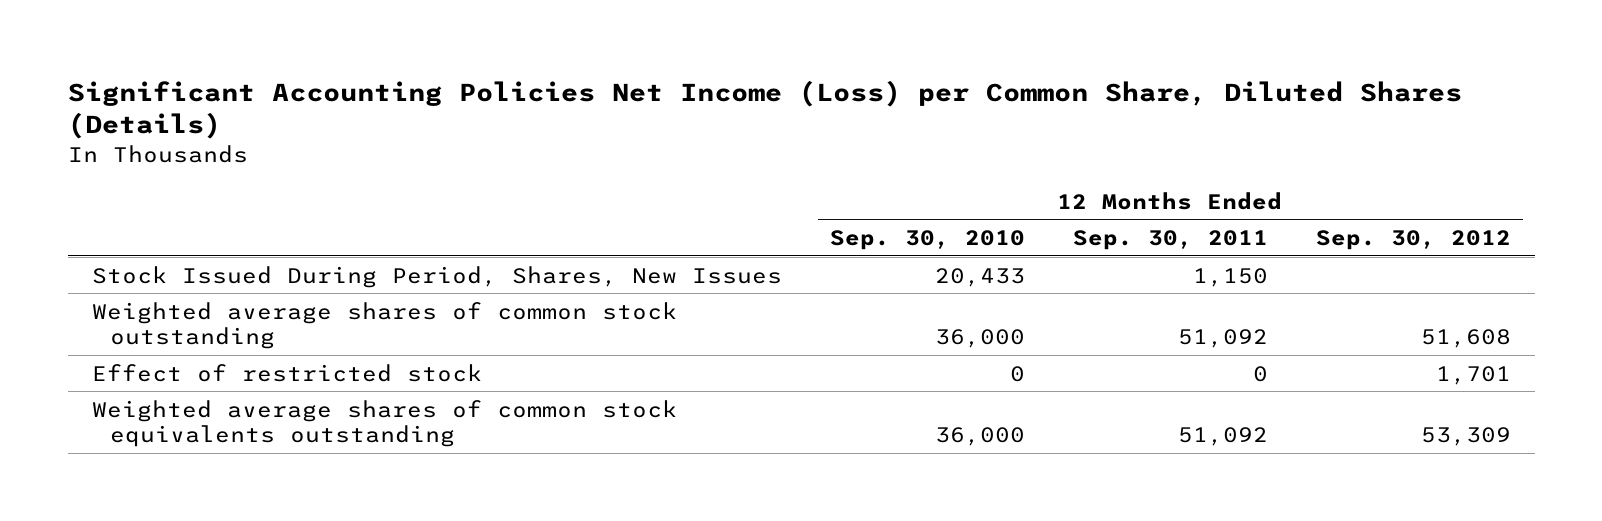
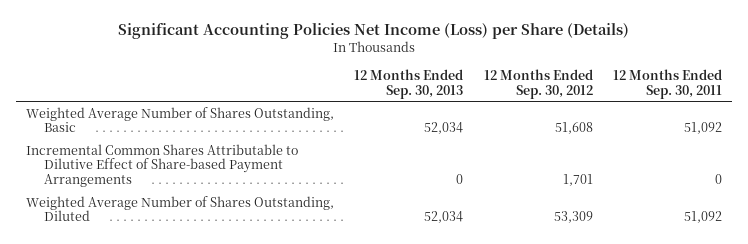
- Significant Accounting Policies Net Income (Loss) per Common Share, Diluted Shares (Details)
+ Significant Accounting Policies Net Income (Loss) per Share (Details)
- | 12 Months Ended Sep. 30, 2010 | 12 Months Ended Sep. 30, 2011 | 12 Months Ended Sep. 30, 2012
+ | 12 Months Ended Sep. 30, 2013 | 12 Months Ended Sep. 30, 2012 | 12 Months Ended Sep. 30, 2011
- Stock Issued During Period, Shares, New Issues | 20,433 | 1,150 |
- Weighted average shares of common stock outstanding | 36,000 | 51,092 | 51,608
- Effect of restricted stock | 0 | 0 | 1,701
- Weighted average shares of common stock equivalents outstanding | 36,000 | 51,092 | 53,309
+ Weighted Average Number of Shares Outstanding, Basic | 52,034 | 51,608 | 51,092
+ Incremental Common Shares Attributable to Dilutive Effect of Share-based Payment Arrangements | 0 | 1,701 | 0
+ Weighted Average Number of Shares Outstanding, Diluted | 52,034 | 53,309 | 51,092

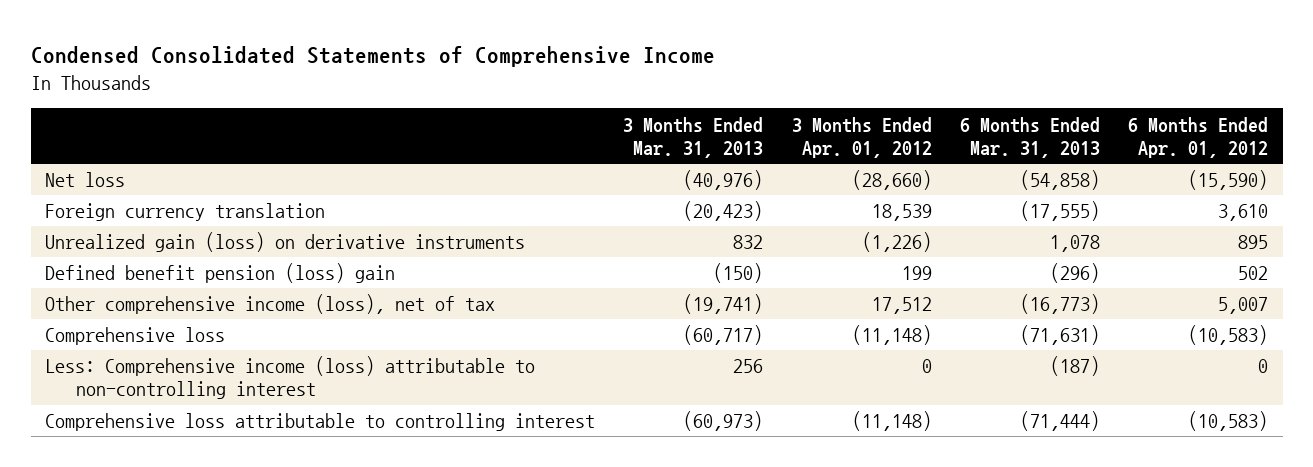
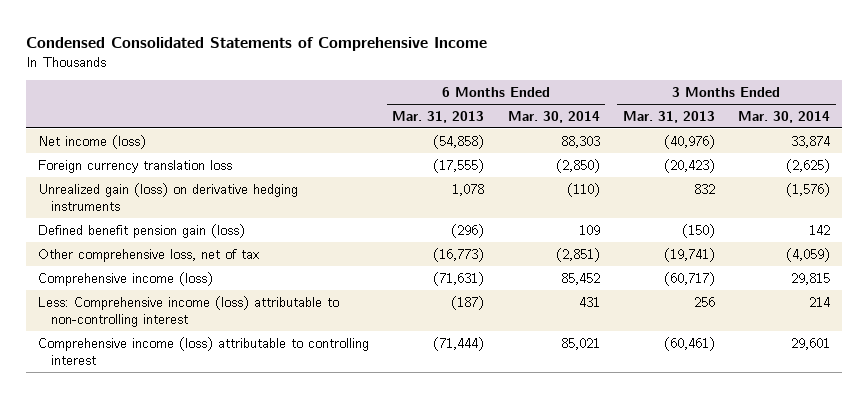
- | 3 Months Ended Mar. 31, 2013 | 3 Months Ended Apr. 01, 2012 | 6 Months Ended Mar. 31, 2013 | 6 Months Ended Apr. 01, 2012
+ | 6 Months Ended Mar. 31, 2013 | 6 Months Ended Mar. 30, 2014 | 3 Months Ended Mar. 31, 2013 | 3 Months Ended Mar. 30, 2014
- Net loss | (40,976) | (28,660) | (54,858) | (15,590)
- Foreign currency translation | (20,423) | 18,539 | (17,555) | 3,610
- Unrealized gain (loss) on derivative instruments | 832 | (1,226) | 1,078 | 895
- Defined benefit pension (loss) gain | (150) | 199 | (296) | 502
- Other comprehensive income (loss), net of tax | (19,741) | 17,512 | (16,773) | 5,007
- Comprehensive loss | (60,717) | (11,148) | (71,631) | (10,583)
+ Net income (loss) | (54,858) | 88,303 | (40,976) | 33,874
+ Foreign currency translation loss | (17,555) | (2,850) | (20,423) | (2,625)
+ Unrealized gain (loss) on derivative hedging instruments | 1,078 | (110) | 832 | (1,576)
+ Defined benefit pension gain (loss) | (296) | 109 | (150) | 142
+ Other comprehensive loss, net of tax | (16,773) | (2,851) | (19,741) | (4,059)
+ Comprehensive income (loss) | (71,631) | 85,452 | (60,717) | 29,815
- Comprehensive loss attributable to controlling interest | (60,973) | (11,148) | (71,444) | (10,583)
+ Comprehensive income (loss) attributable to controlling interest | (71,444) | 85,021 | (60,461) | 29,601

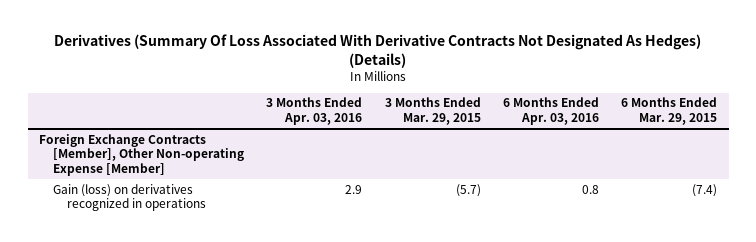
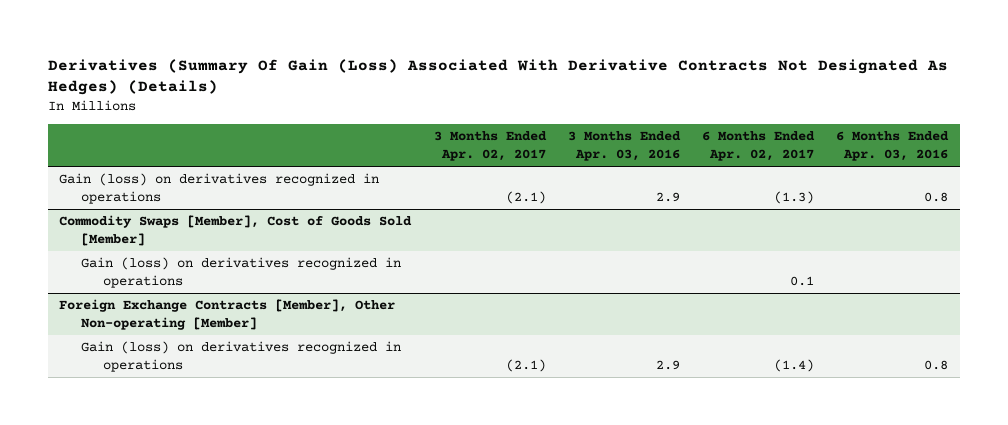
- Derivatives (Summary Of Loss Associated With Derivative Contracts Not Designated As Hedges) (Details)
+ Derivatives (Summary Of Gain (Loss) Associated With Derivative Contracts Not Designated As Hedges) (Details)
- | 3 Months Ended Apr. 03, 2016 | 3 Months Ended Mar. 29, 2015 | 6 Months Ended Apr. 03, 2016 | 6 Months Ended Mar. 29, 2015
+ | 3 Months Ended Apr. 02, 2017 | 3 Months Ended Apr. 03, 2016 | 6 Months Ended Apr. 02, 2017 | 6 Months Ended Apr. 03, 2016
- Foreign Exchange Contracts [Member], Other Non-operating Expense [Member]
+ Commodity Swaps [Member], Cost of Goods Sold [Member]
+ Gain (loss) on derivatives recognized in operations | | | 0.1 |
+ Foreign Exchange Contracts [Member], Other Non-operating [Member]
+ Gain (loss) on derivatives recognized in operations | (2.1) | 2.9 | (1.4) | 0.8

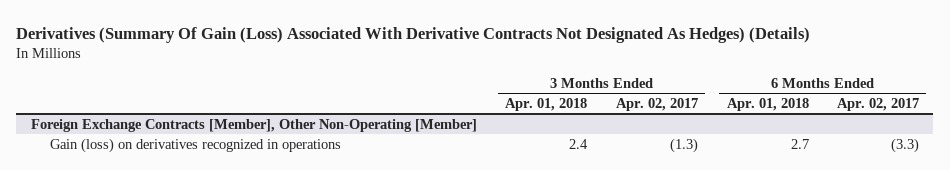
- | 3 Months Ended Apr. 02, 2017 | 3 Months Ended Apr. 03, 2016 | 6 Months Ended Apr. 02, 2017 | 6 Months Ended Apr. 03, 2016
+ | 3 Months Ended Apr. 01, 2018 | 3 Months Ended Apr. 02, 2017 | 6 Months Ended Apr. 01, 2018 | 6 Months Ended Apr. 02, 2017
- Gain (loss) on derivatives recognized in operations | (2.1) | 2.9 | (1.3) | 0.8
- Commodity Swaps [Member], Cost of Goods Sold [Member]
- Gain (loss) on derivatives recognized in operations | | | 0.1 |
- Foreign Exchange Contracts [Member], Other Non-operating [Member]
- Gain (loss) on derivatives recognized in operations | (2.1) | 2.9 | (1.4) | 0.8
+ Foreign Exchange Contracts [Member], Other Non-Operating [Member]
+ Gain (loss) on derivatives recognized in operations | 2.4 | (1.3) | 2.7 | (3.3)

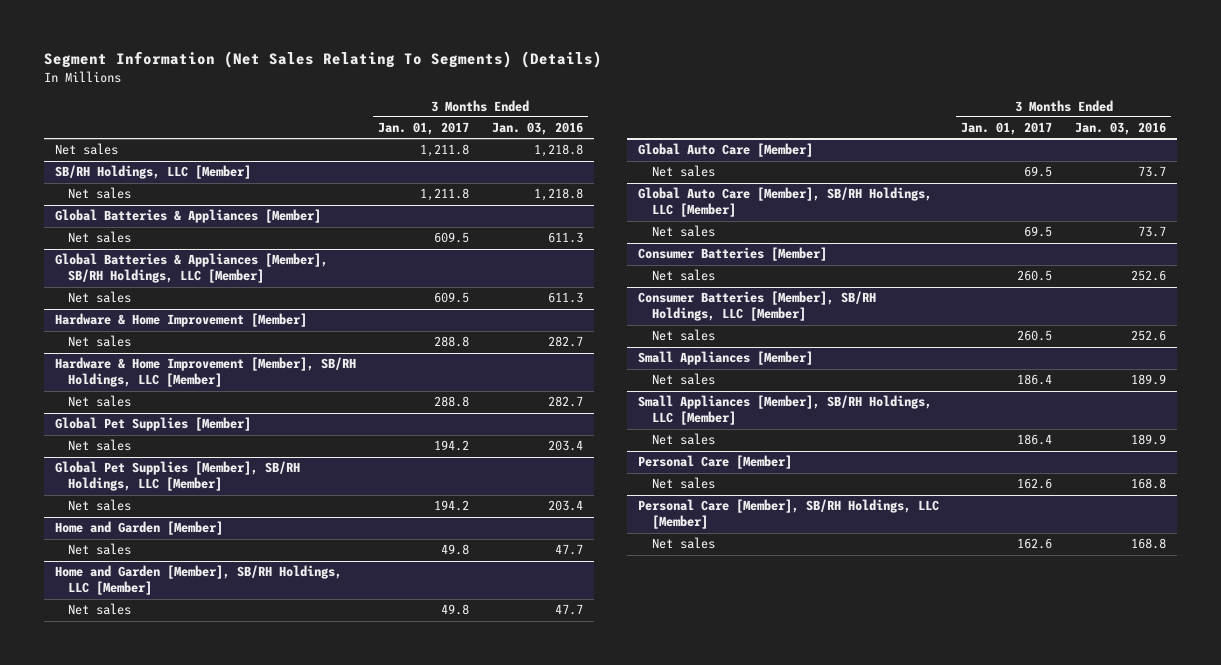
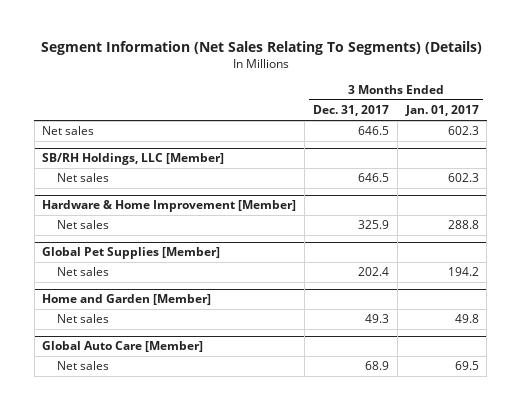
- | 3 Months Ended Jan. 01, 2017 | 3 Months Ended Jan. 03, 2016
+ | 3 Months Ended Dec. 31, 2017 | 3 Months Ended Jan. 01, 2017
- Net sales | 1,211.8 | 1,218.8
+ Net sales | 646.5 | 602.3
@ SB/RH Holdings, LLC [Member]
- Net sales | 1,211.8 | 1,218.8
- Global Batteries & Appliances [Member]
- Net sales | 609.5 | 611.3
- Global Batteries & Appliances [Member], SB/RH Holdings, LLC [Member]
- Net sales | 609.5 | 611.3
@ SB/RH Holdings, LLC [Member]
+ Net sales | 646.5 | 602.3
- Hardware & Home Improvement [Member], SB/RH Holdings, LLC [Member]
- Net sales | 288.8 | 282.7
- Global Pet Supplies [Member], SB/RH Holdings, LLC [Member]
- Net sales | 194.2 | 203.4
- Home and Garden [Member], SB/RH Holdings, LLC [Member]
- Net sales | 49.8 | 47.7
- Global Auto Care [Member], SB/RH Holdings, LLC [Member]
- Net sales | 69.5 | 73.7
- Consumer Batteries [Member]
- Net sales | 260.5 | 252.6
- Consumer Batteries [Member], SB/RH Holdings, LLC [Member]
- Net sales | 260.5 | 252.6
- Small Appliances [Member]
- Net sales | 186.4 | 189.9
- Small Appliances [Member], SB/RH Holdings, LLC [Member]
- Net sales | 186.4 | 189.9
- Personal Care [Member]
- Net sales | 162.6 | 168.8
- Personal Care [Member], SB/RH Holdings, LLC [Member]
- Net sales | 162.6 | 168.8

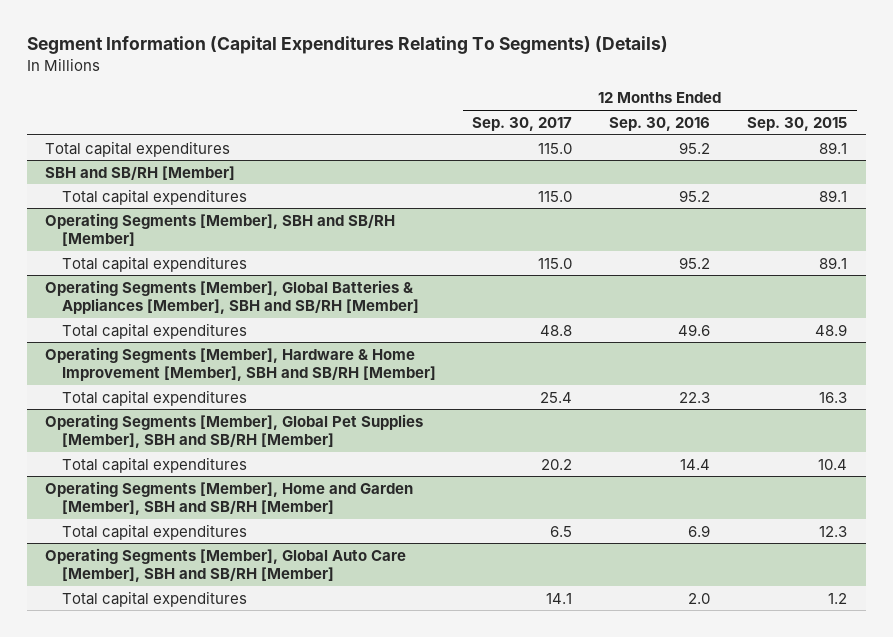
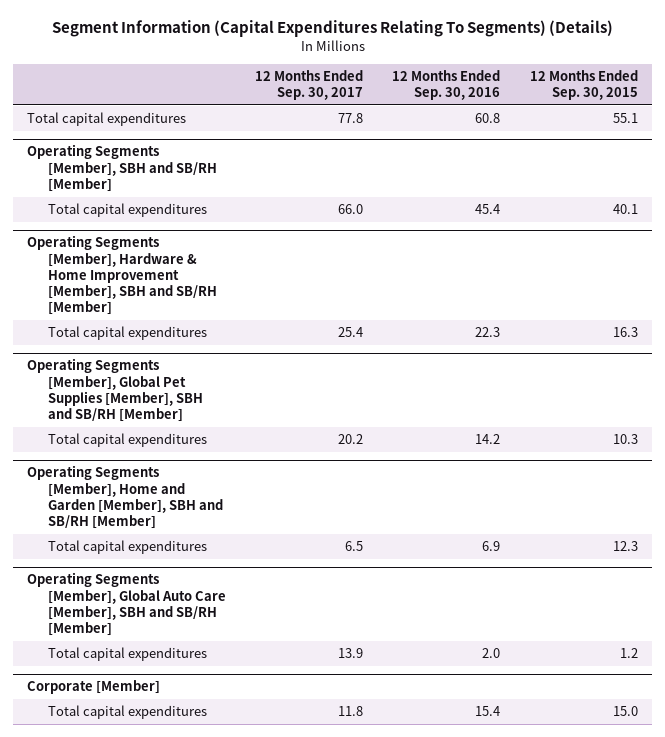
- Total capital expenditures | 115.0 | 95.2 | 89.1
- SBH and SB/RH [Member]
- Total capital expenditures | 115.0 | 95.2 | 89.1
+ Total capital expenditures | 77.8 | 60.8 | 55.1
@ Operating Segments [Member], SBH and SB/RH [Member]
- Total capital expenditures | 115.0 | 95.2 | 89.1
- Operating Segments [Member], Global Batteries & Appliances [Member], SBH and SB/RH [Member]
- Total capital expenditures | 48.8 | 49.6 | 48.9
@ Operating Segments [Member], SBH and SB/RH [Member]
+ Total capital expenditures | 66.0 | 45.4 | 40.1
@ Operating Segments [Member], Global Pet Supplies [Member], SBH and SB/RH [Member]
- Total capital expenditures | 20.2 | 14.4 | 10.4
+ Total capital expenditures | 20.2 | 14.2 | 10.3
@ Operating Segments [Member], Global Auto Care [Member], SBH and SB/RH [Member]
- Total capital expenditures | 14.1 | 2.0 | 1.2
+ Total capital expenditures | 13.9 | 2.0 | 1.2
+ Corporate [Member]
+ Total capital expenditures | 11.8 | 15.4 | 15.0

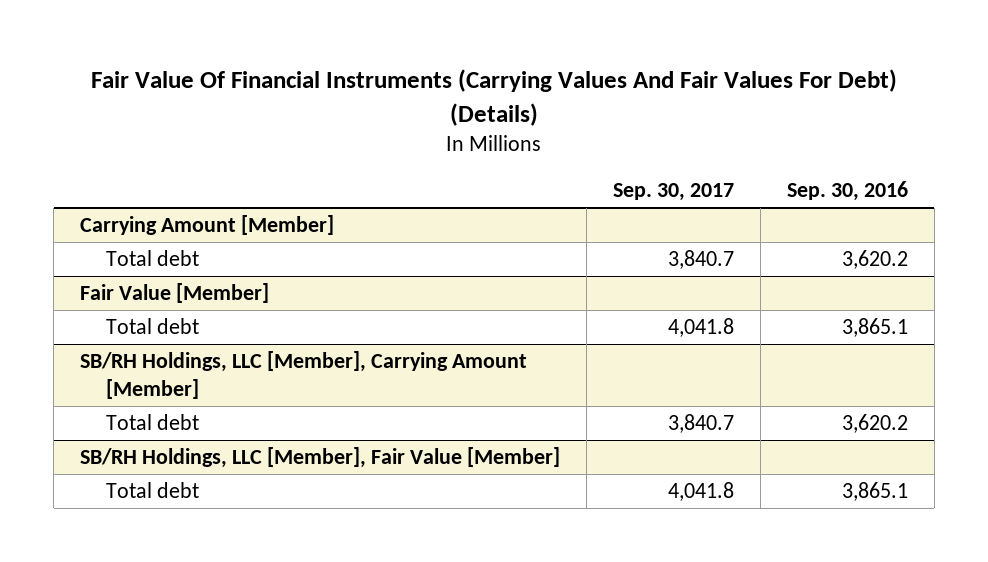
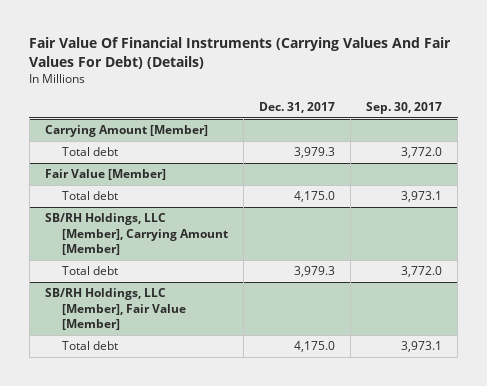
- | Sep. 30, 2017 | Sep. 30, 2016
+ | Dec. 31, 2017 | Sep. 30, 2017
@ Carrying Amount [Member]
- Total debt | 3,840.7 | 3,620.2
+ Total debt | 3,979.3 | 3,772.0
@ Fair Value [Member]
- Total debt | 4,041.8 | 3,865.1
+ Total debt | 4,175.0 | 3,973.1
@ SB/RH Holdings, LLC [Member], Carrying Amount [Member]
- Total debt | 3,840.7 | 3,620.2
+ Total debt | 3,979.3 | 3,772.0
@ SB/RH Holdings, LLC [Member], Fair Value [Member]
- Total debt | 4,041.8 | 3,865.1
+ Total debt | 4,175.0 | 3,973.1

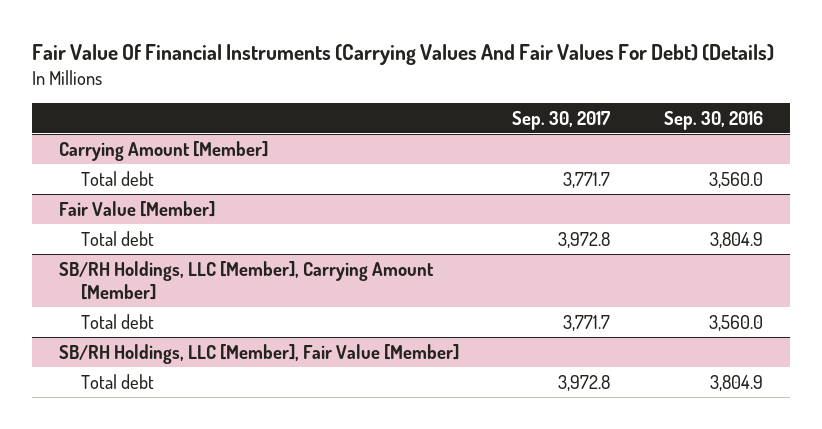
- | Dec. 31, 2017 | Sep. 30, 2017
+ | Sep. 30, 2017 | Sep. 30, 2016
@ Carrying Amount [Member]
- Total debt | 3,979.3 | 3,772.0
+ Total debt | 3,771.7 | 3,560.0
@ Fair Value [Member]
- Total debt | 4,175.0 | 3,973.1
+ Total debt | 3,972.8 | 3,804.9
@ SB/RH Holdings, LLC [Member], Carrying Amount [Member]
- Total debt | 3,979.3 | 3,772.0
+ Total debt | 3,771.7 | 3,560.0
@ SB/RH Holdings, LLC [Member], Fair Value [Member]
- Total debt | 4,175.0 | 3,973.1
+ Total debt | 3,972.8 | 3,804.9

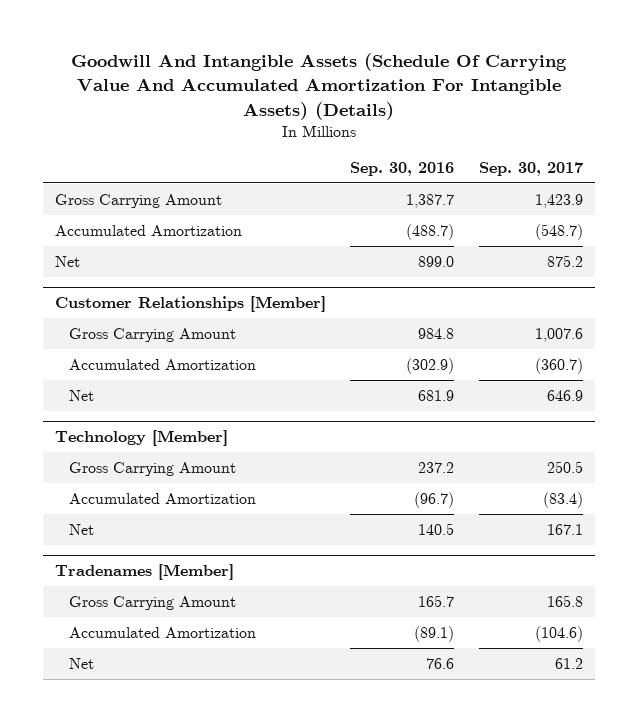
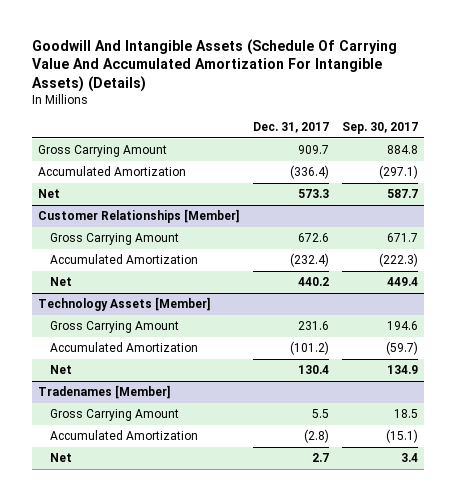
- | Sep. 30, 2016 | Sep. 30, 2017
+ | Dec. 31, 2017 | Sep. 30, 2017
- Gross Carrying Amount | 1,387.7 | 1,423.9
- Accumulated Amortization | (488.7) | (548.7)
- Net | 899.0 | 875.2
+ Gross Carrying Amount | 909.7 | 884.8
+ Accumulated Amortization | (336.4) | (297.1)
+ Net | 573.3 | 587.7
@ Customer Relationships [Member]
- Gross Carrying Amount | 984.8 | 1,007.6
- Accumulated Amortization | (302.9) | (360.7)
- Net | 681.9 | 646.9
- Technology [Member]
- Gross Carrying Amount | 237.2 | 250.5
- Accumulated Amortization | (96.7) | (83.4)
- Net | 140.5 | 167.1
@ Customer Relationships [Member]
+ Gross Carrying Amount | 672.6 | 671.7
+ Accumulated Amortization | (232.4) | (222.3)
+ Net | 440.2 | 449.4
+ Technology Assets [Member]
+ Gross Carrying Amount | 231.6 | 194.6
+ Accumulated Amortization | (101.2) | (59.7)
+ Net | 130.4 | 134.9
@ Tradenames [Member]
- Gross Carrying Amount | 165.7 | 165.8
- Accumulated Amortization | (89.1) | (104.6)
- Net | 76.6 | 61.2
+ Gross Carrying Amount | 5.5 | 18.5
+ Accumulated Amortization | (2.8) | (15.1)
+ Net | 2.7 | 3.4

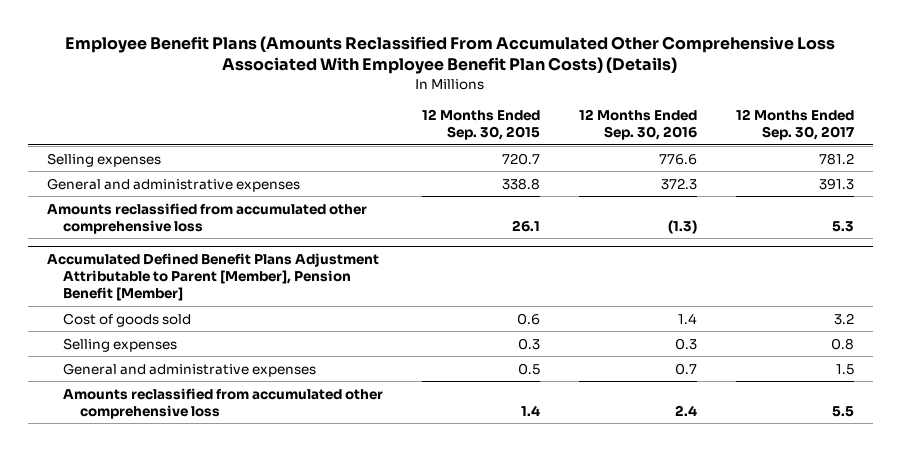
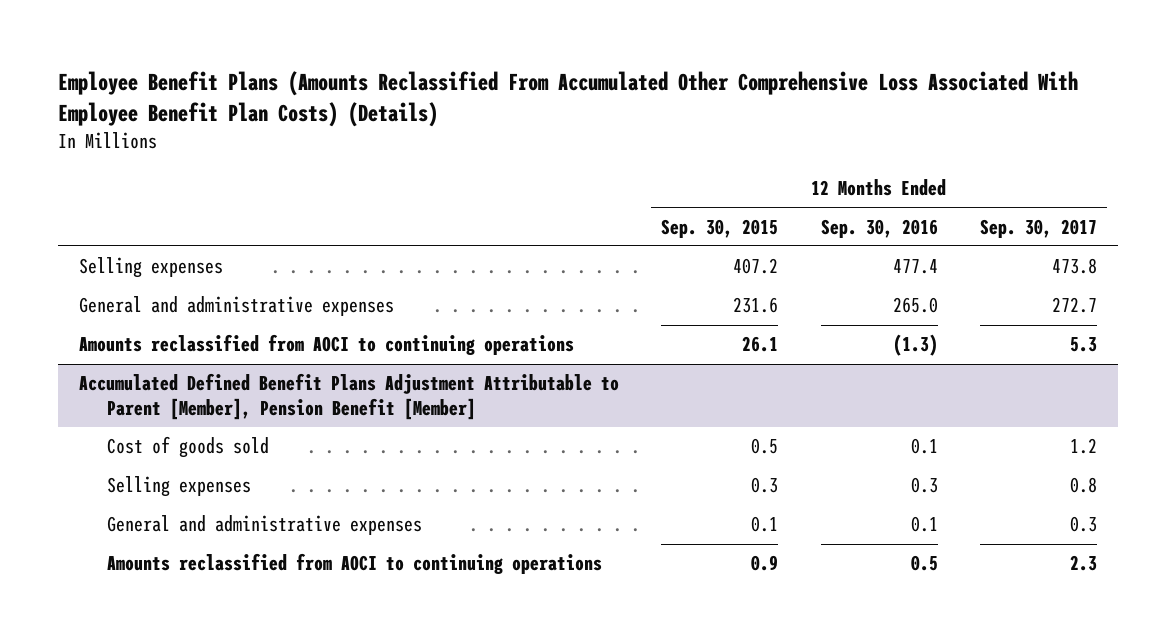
- Selling expenses | 720.7 | 776.6 | 781.2
- General and administrative expenses | 338.8 | 372.3 | 391.3
- Amounts reclassified from accumulated other comprehensive loss | 26.1 | (1.3) | 5.3
+ Selling expenses | 407.2 | 477.4 | 473.8
+ General and administrative expenses | 231.6 | 265.0 | 272.7
+ Amounts reclassified from AOCI to continuing operations | 26.1 | (1.3) | 5.3
@ Accumulated Defined Benefit Plans Adjustment Attributable to Parent [Member], Pension Benefit [Member]
- Cost of goods sold | 0.6 | 1.4 | 3.2
+ Cost of goods sold | 0.5 | 0.1 | 1.2
- General and administrative expenses | 0.5 | 0.7 | 1.5
- Amounts reclassified from accumulated other comprehensive loss | 1.4 | 2.4 | 5.5
+ General and administrative expenses | 0.1 | 0.1 | 0.3
+ Amounts reclassified from AOCI to continuing operations | 0.9 | 0.5 | 2.3

